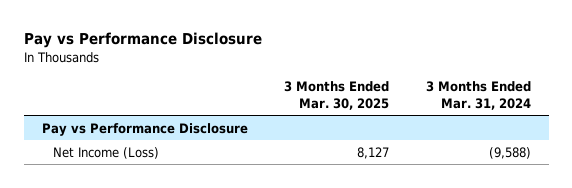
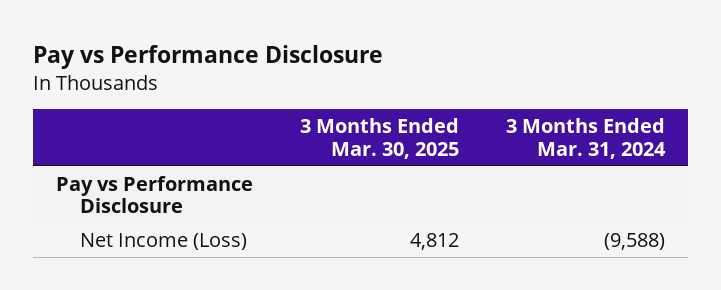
- Net Income (Loss) | 8,127 | (9,588)
+ Net Income (Loss) | 4,812 | (9,588)

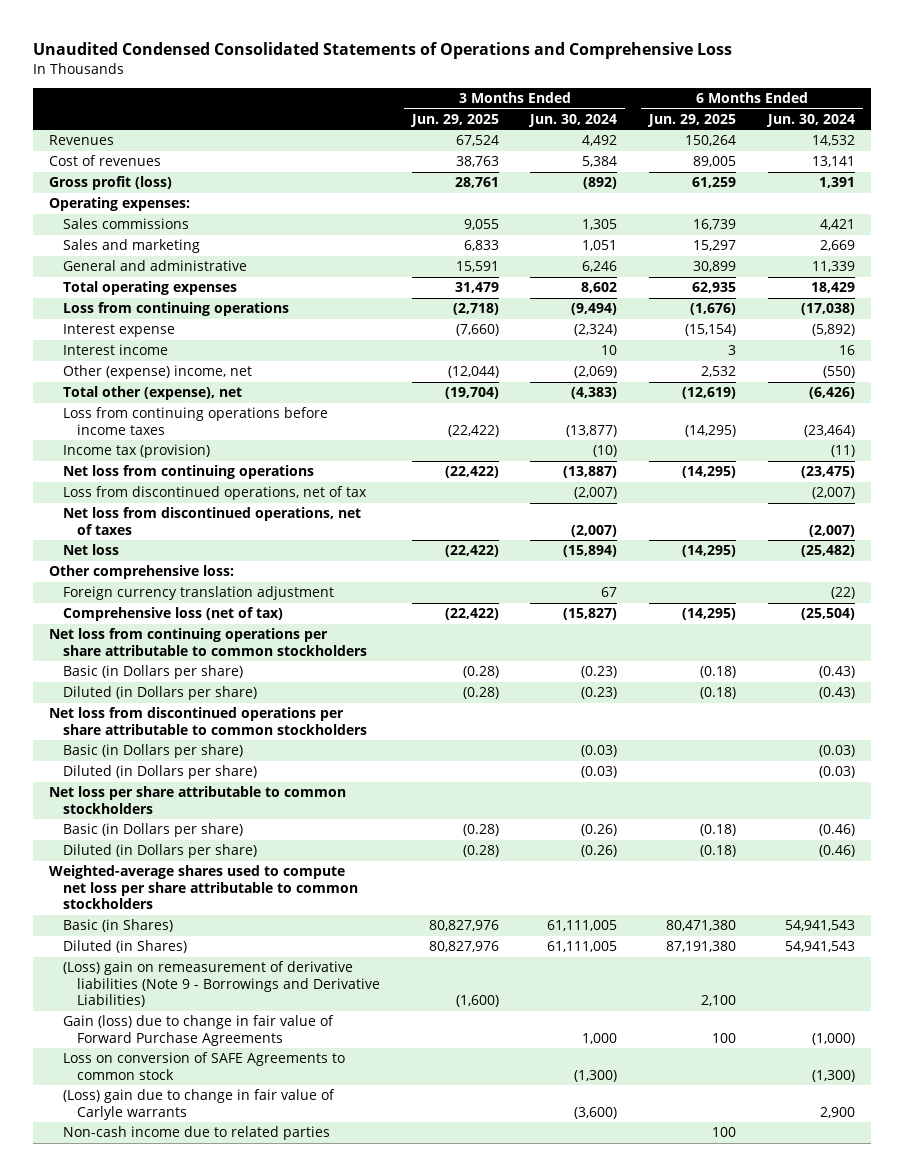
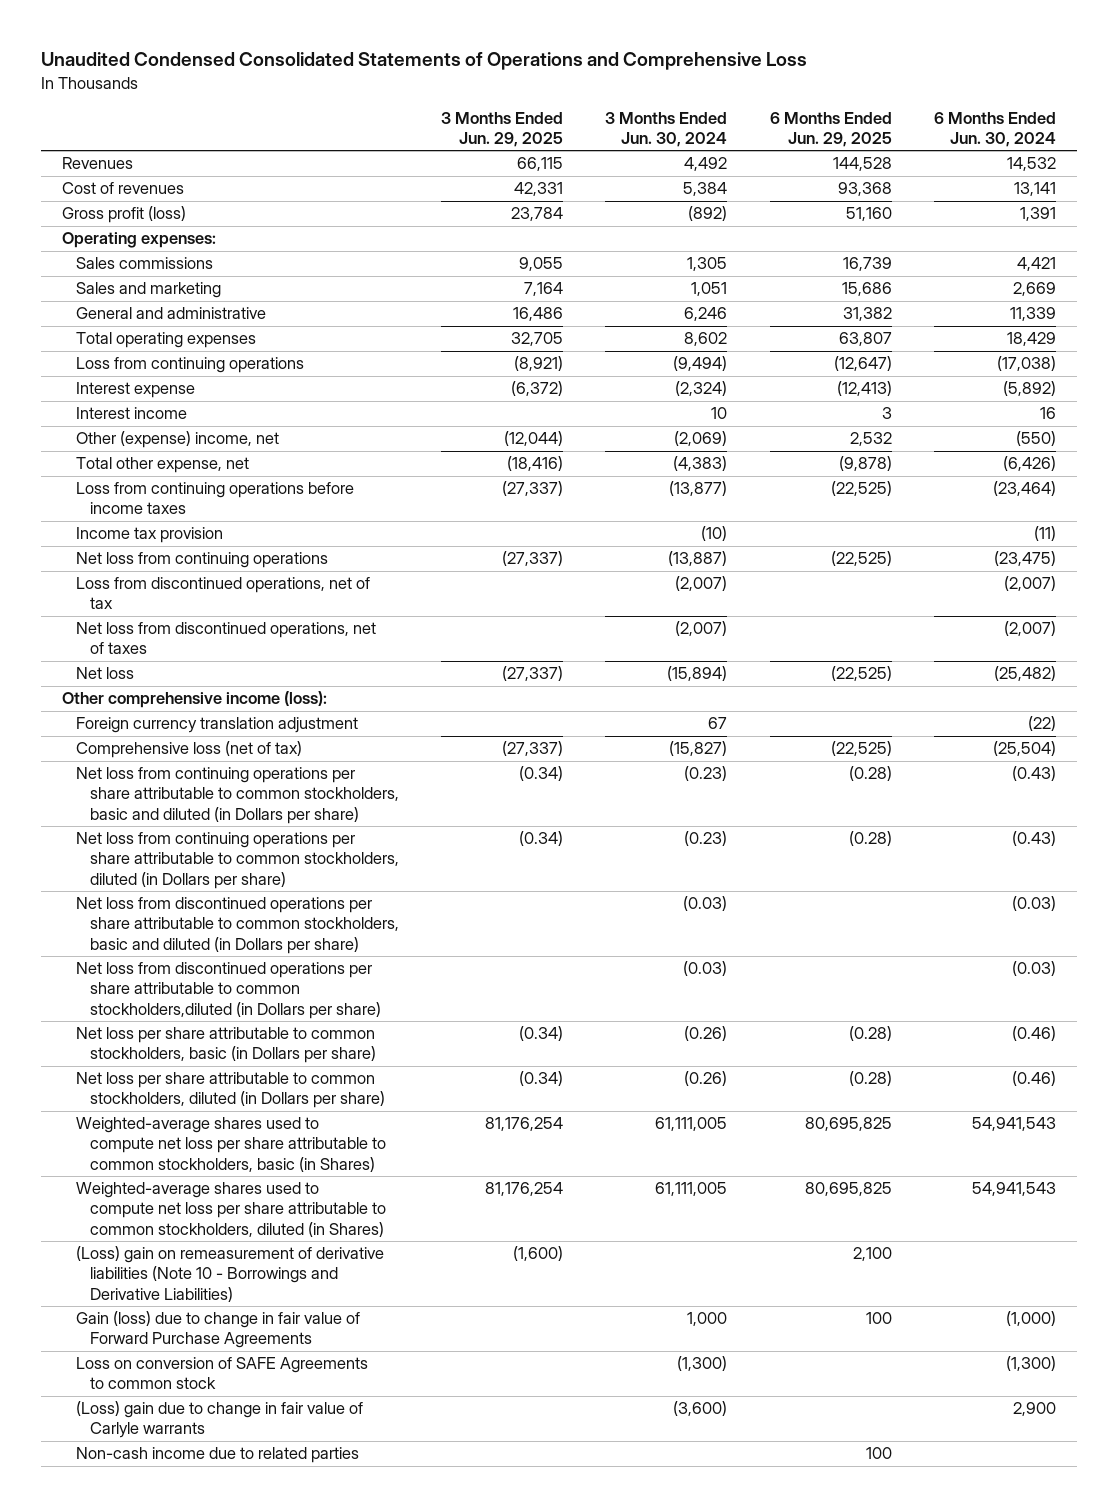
- Revenues | 67,524 | 4,492 | 150,264 | 14,532
- Cost of revenues | 38,763 | 5,384 | 89,005 | 13,141
- Gross profit (loss) | 28,761 | (892) | 61,259 | 1,391
+ Revenues | 66,115 | 4,492 | 144,528 | 14,532
+ Cost of revenues | 42,331 | 5,384 | 93,368 | 13,141
+ Gross profit (loss) | 23,784 | (892) | 51,160 | 1,391
- Sales and marketing | 6,833 | 1,051 | 15,297 | 2,669
- General and administrative | 15,591 | 6,246 | 30,899 | 11,339
- Total operating expenses | 31,479 | 8,602 | 62,935 | 18,429
- Loss from continuing operations | (2,718) | (9,494) | (1,676) | (17,038)
- Interest expense | (7,660) | (2,324) | (15,154) | (5,892)
+ Sales and marketing | 7,164 | 1,051 | 15,686 | 2,669
+ General and administrative | 16,486 | 6,246 | 31,382 | 11,339
+ Total operating expenses | 32,705 | 8,602 | 63,807 | 18,429
+ Loss from continuing operations | (8,921) | (9,494) | (12,647) | (17,038)
+ Interest expense | (6,372) | (2,324) | (12,413) | (5,892)
- Total other (expense), net | (19,704) | (4,383) | (12,619) | (6,426)
- Loss from continuing operations before income taxes | (22,422) | (13,877) | (14,295) | (23,464)
- Income tax (provision) | | (10) | | (11)
- Net loss from continuing operations | (22,422) | (13,887) | (14,295) | (23,475)
+ Total other expense, net | (18,416) | (4,383) | (9,878) | (6,426)
+ Loss from continuing operations before income taxes | (27,337) | (13,877) | (22,525) | (23,464)
+ Income tax provision | | (10) | | (11)
+ Net loss from continuing operations | (27,337) | (13,887) | (22,525) | (23,475)
- Net loss | (22,422) | (15,894) | (14,295) | (25,482)
- Other comprehensive loss:
+ Net loss | (27,337) | (15,894) | (22,525) | (25,482)
+ Other comprehensive income (loss):
- Comprehensive loss (net of tax) | (22,422) | (15,827) | (14,295) | (25,504)
- Net loss from continuing operations per share attributable to common stockholders
- Basic (in Dollars per share) | (0.28) | (0.23) | (0.18) | (0.43)
- Diluted (in Dollars per share) | (0.28) | (0.23) | (0.18) | (0.43)
- Net loss from discontinued operations per share attributable to common stockholders
- Basic (in Dollars per share) | | (0.03) | | (0.03)
- Diluted (in Dollars per share) | | (0.03) | | (0.03)
- Net loss per share attributable to common stockholders
- Basic (in Dollars per share) | (0.28) | (0.26) | (0.18) | (0.46)
- Diluted (in Dollars per share) | (0.28) | (0.26) | (0.18) | (0.46)
- Weighted-average shares used to compute net loss per share attributable to common stockholders
- Basic (in Shares) | 80,827,976 | 61,111,005 | 80,471,380 | 54,941,543
- Diluted (in Shares) | 80,827,976 | 61,111,005 | 87,191,380 | 54,941,543
- (Loss) gain on remeasurement of derivative liabilities (Note 9 - Borrowings and Derivative Liabilities) | (1,600) | | 2,100 |
+ Comprehensive loss (net of tax) | (27,337) | (15,827) | (22,525) | (25,504)
+ Net loss from continuing operations per share attributable to common stockholders, basic and diluted (in Dollars per share) | (0.34) | (0.23) | (0.28) | (0.43)
+ Net loss from continuing operations per share attributable to common stockholders, diluted (in Dollars per share) | (0.34) | (0.23) | (0.28) | (0.43)
+ Net loss from discontinued operations per share attributable to common stockholders, basic and diluted (in Dollars per share) | | (0.03) | | (0.03)
+ Net loss from discontinued operations per share attributable to common stockholders,diluted (in Dollars per share) | | (0.03) | | (0.03)
+ Net loss per share attributable to common stockholders, basic (in Dollars per share) | (0.34) | (0.26) | (0.28) | (0.46)
+ Net loss per share attributable to common stockholders, diluted (in Dollars per share) | (0.34) | (0.26) | (0.28) | (0.46)
+ Weighted-average shares used to compute net loss per share attributable to common stockholders, basic (in Shares) | 81,176,254 | 61,111,005 | 80,695,825 | 54,941,543
+ Weighted-average shares used to compute net loss per share attributable to common stockholders, diluted (in Shares) | 81,176,254 | 61,111,005 | 80,695,825 | 54,941,543
+ (Loss) gain on remeasurement of derivative liabilities (Note 10 - Borrowings and Derivative Liabilities) | (1,600) | | 2,100 |

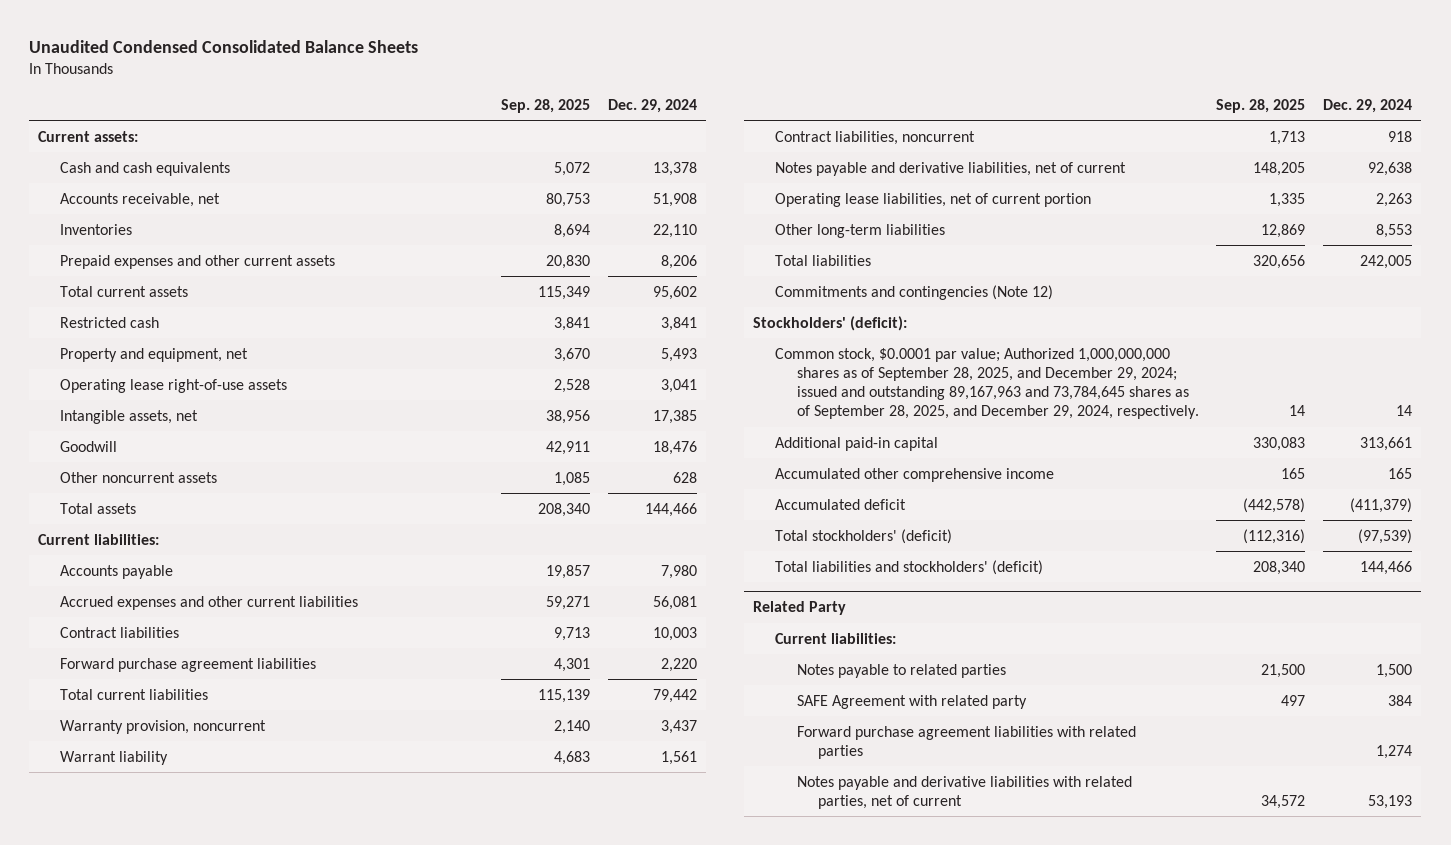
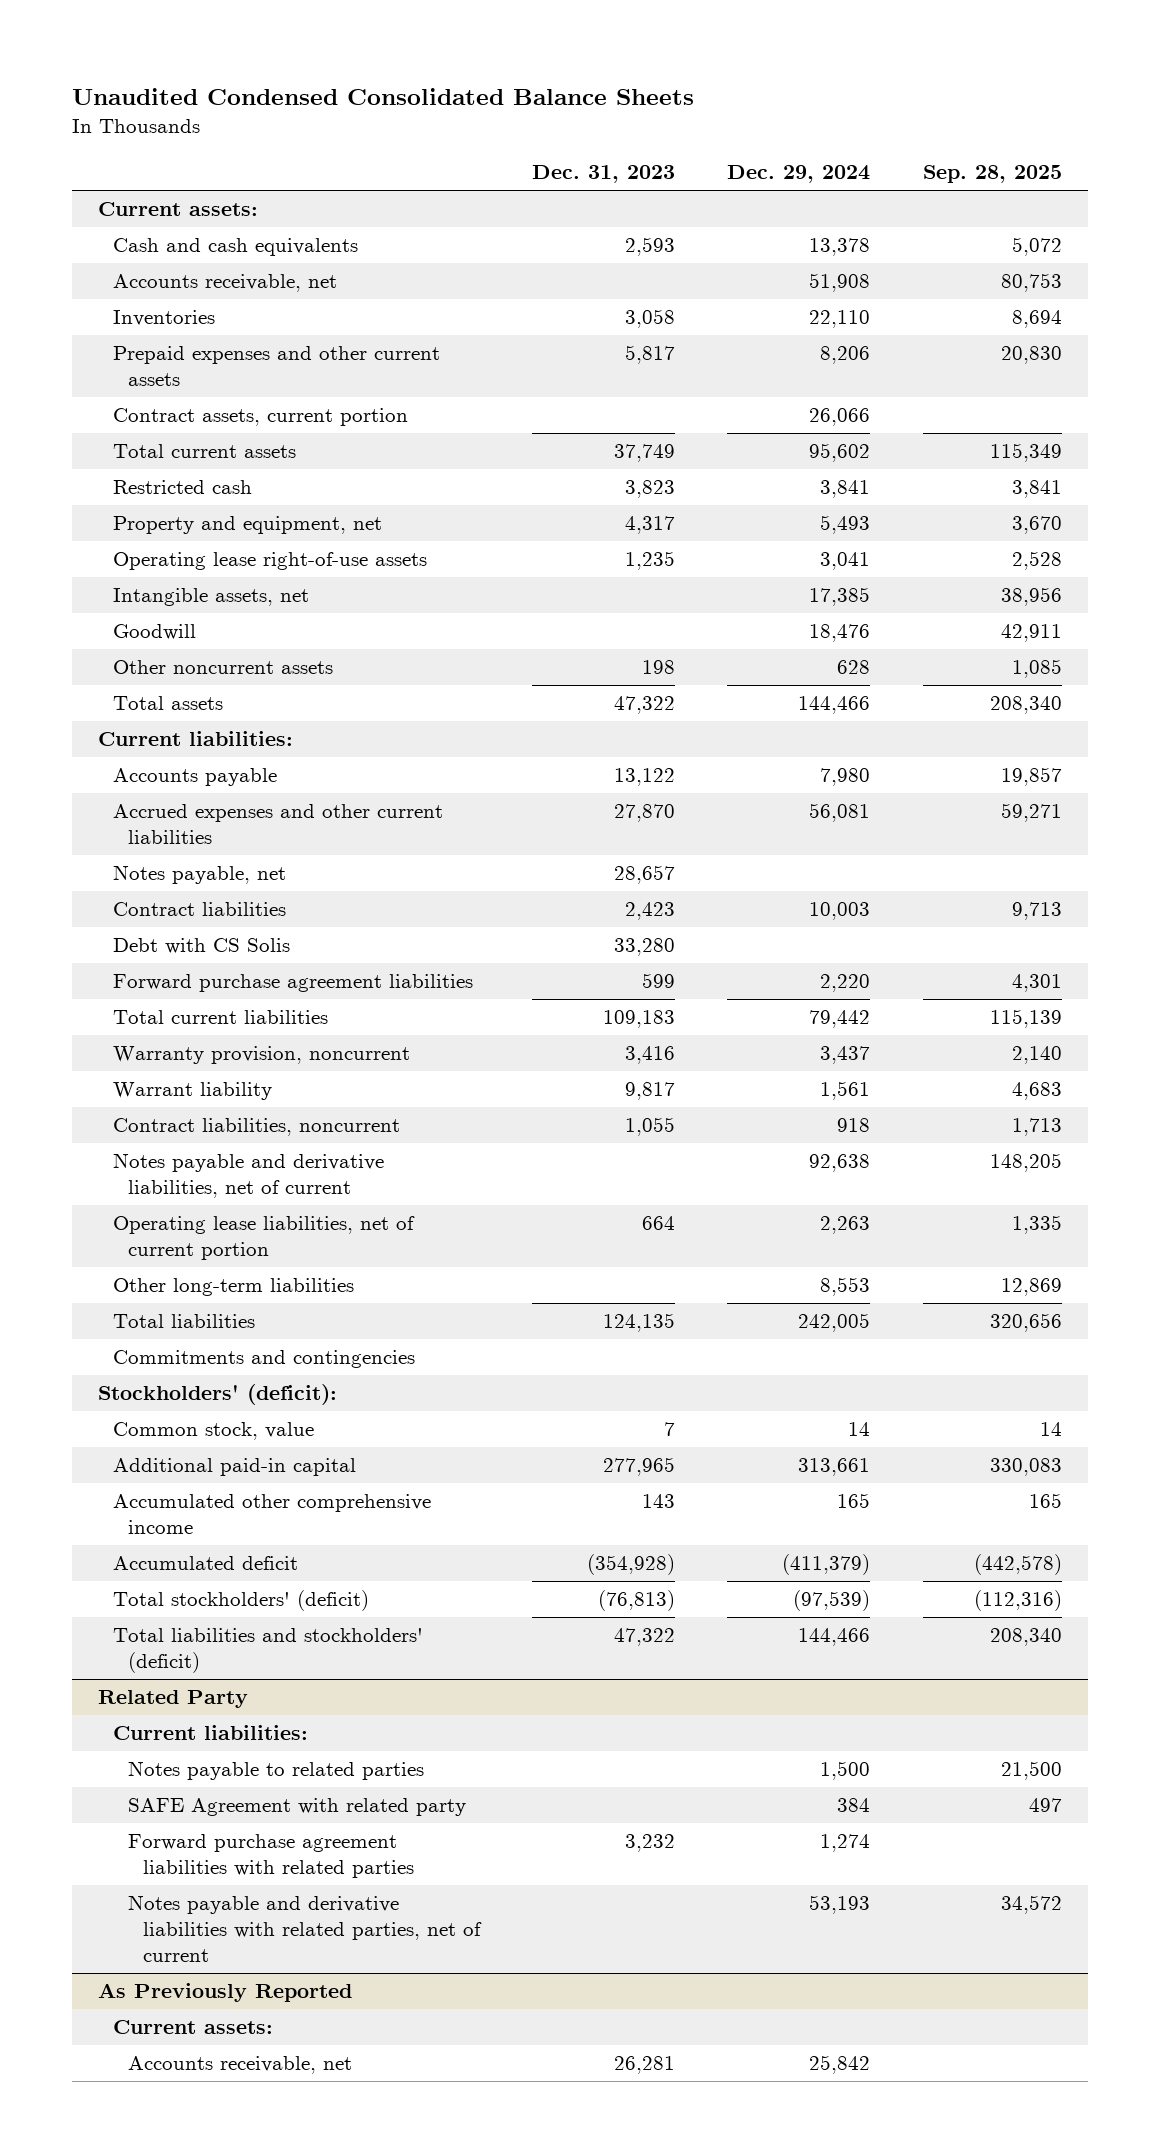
- | Sep. 28, 2025 | Dec. 29, 2024
+ | Dec. 31, 2023 | Dec. 29, 2024 | Sep. 28, 2025
+ Contract assets, current portion | | 26,066 |
+ Notes payable, net | 28,657 | |
+ Debt with CS Solis | 33,280 | |
- Commitments and contingencies (Note 12)
+ Commitments and contingencies
- Common stock, $0.0001 par value; Authorized 1,000,000,000 shares as of September 28, 2025, and December 29, 2024; issued and outstanding 89,167,963 and 73,784,645 shares as of September 28, 2025, and December 29, 2024, respectively. | 14 | 14
+ Common stock, value | 7 | 14 | 14
+ As Previously Reported
+ Current assets:
+ Accounts receivable, net | 26,281 | 25,842 |

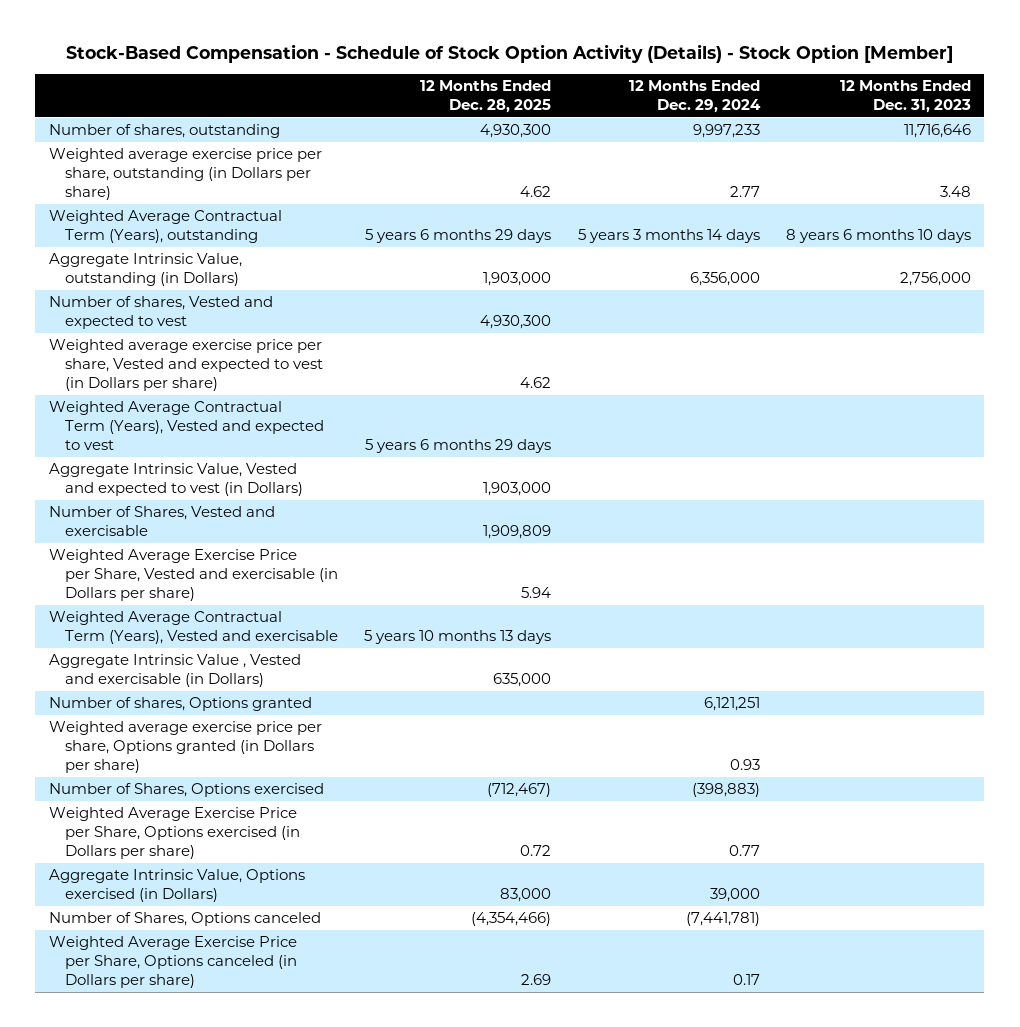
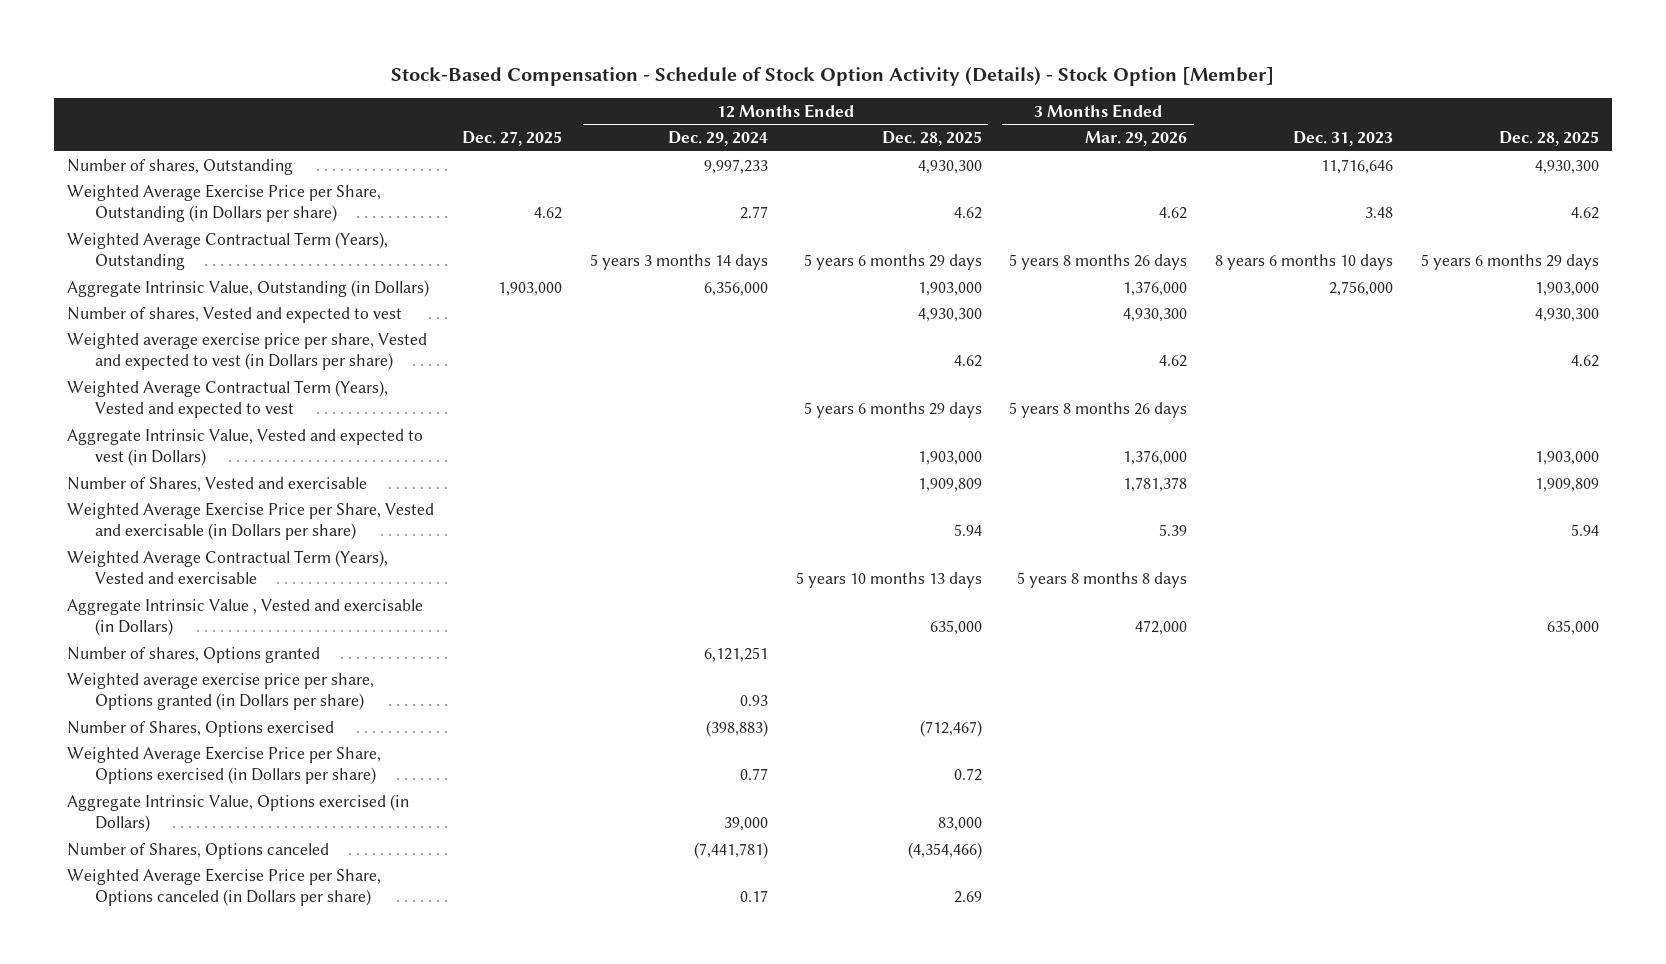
- | 12 Months Ended Dec. 28, 2025 | 12 Months Ended Dec. 29, 2024 | 12 Months Ended Dec. 31, 2023
+ | Dec. 27, 2025 | 12 Months Ended Dec. 29, 2024 | 12 Months Ended Dec. 28, 2025 | 3 Months Ended Mar. 29, 2026 | Dec. 31, 2023 | Dec. 28, 2025
- Number of shares, outstanding | 4,930,300 | 9,997,233 | 11,716,646
- Weighted average exercise price per share, outstanding (in Dollars per share) | 4.62 | 2.77 | 3.48
- Weighted Average Contractual Term (Years), outstanding | 5 years 6 months 29 days | 5 years 3 months 14 days | 8 years 6 months 10 days
- Aggregate Intrinsic Value, outstanding (in Dollars) | 1,903,000 | 6,356,000 | 2,756,000
+ Number of shares, Outstanding | | 9,997,233 | 4,930,300 | | 11,716,646 | 4,930,300
+ Weighted Average Exercise Price per Share, Outstanding (in Dollars per share) | 4.62 | 2.77 | 4.62 | 4.62 | 3.48 | 4.62
+ Weighted Average Contractual Term (Years), Outstanding | | 5 years 3 months 14 days | 5 years 6 months 29 days | 5 years 8 months 26 days | 8 years 6 months 10 days | 5 years 6 months 29 days
+ Aggregate Intrinsic Value, Outstanding (in Dollars) | 1,903,000 | 6,356,000 | 1,903,000 | 1,376,000 | 2,756,000 | 1,903,000

